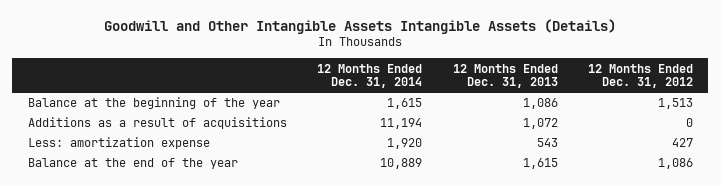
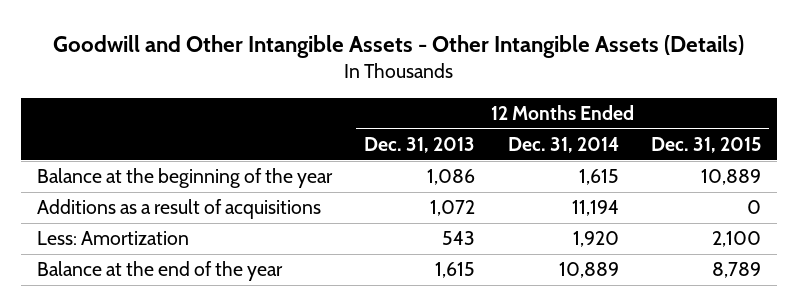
- Goodwill and Other Intangible Assets Intangible Assets (Details)
+ Goodwill and Other Intangible Assets - Other Intangible Assets (Details)
- | 12 Months Ended Dec. 31, 2014 | 12 Months Ended Dec. 31, 2013 | 12 Months Ended Dec. 31, 2012
+ | 12 Months Ended Dec. 31, 2013 | 12 Months Ended Dec. 31, 2014 | 12 Months Ended Dec. 31, 2015
- Less: amortization expense | 1,920 | 543 | 427
+ Less: Amortization | 543 | 1,920 | 2,100

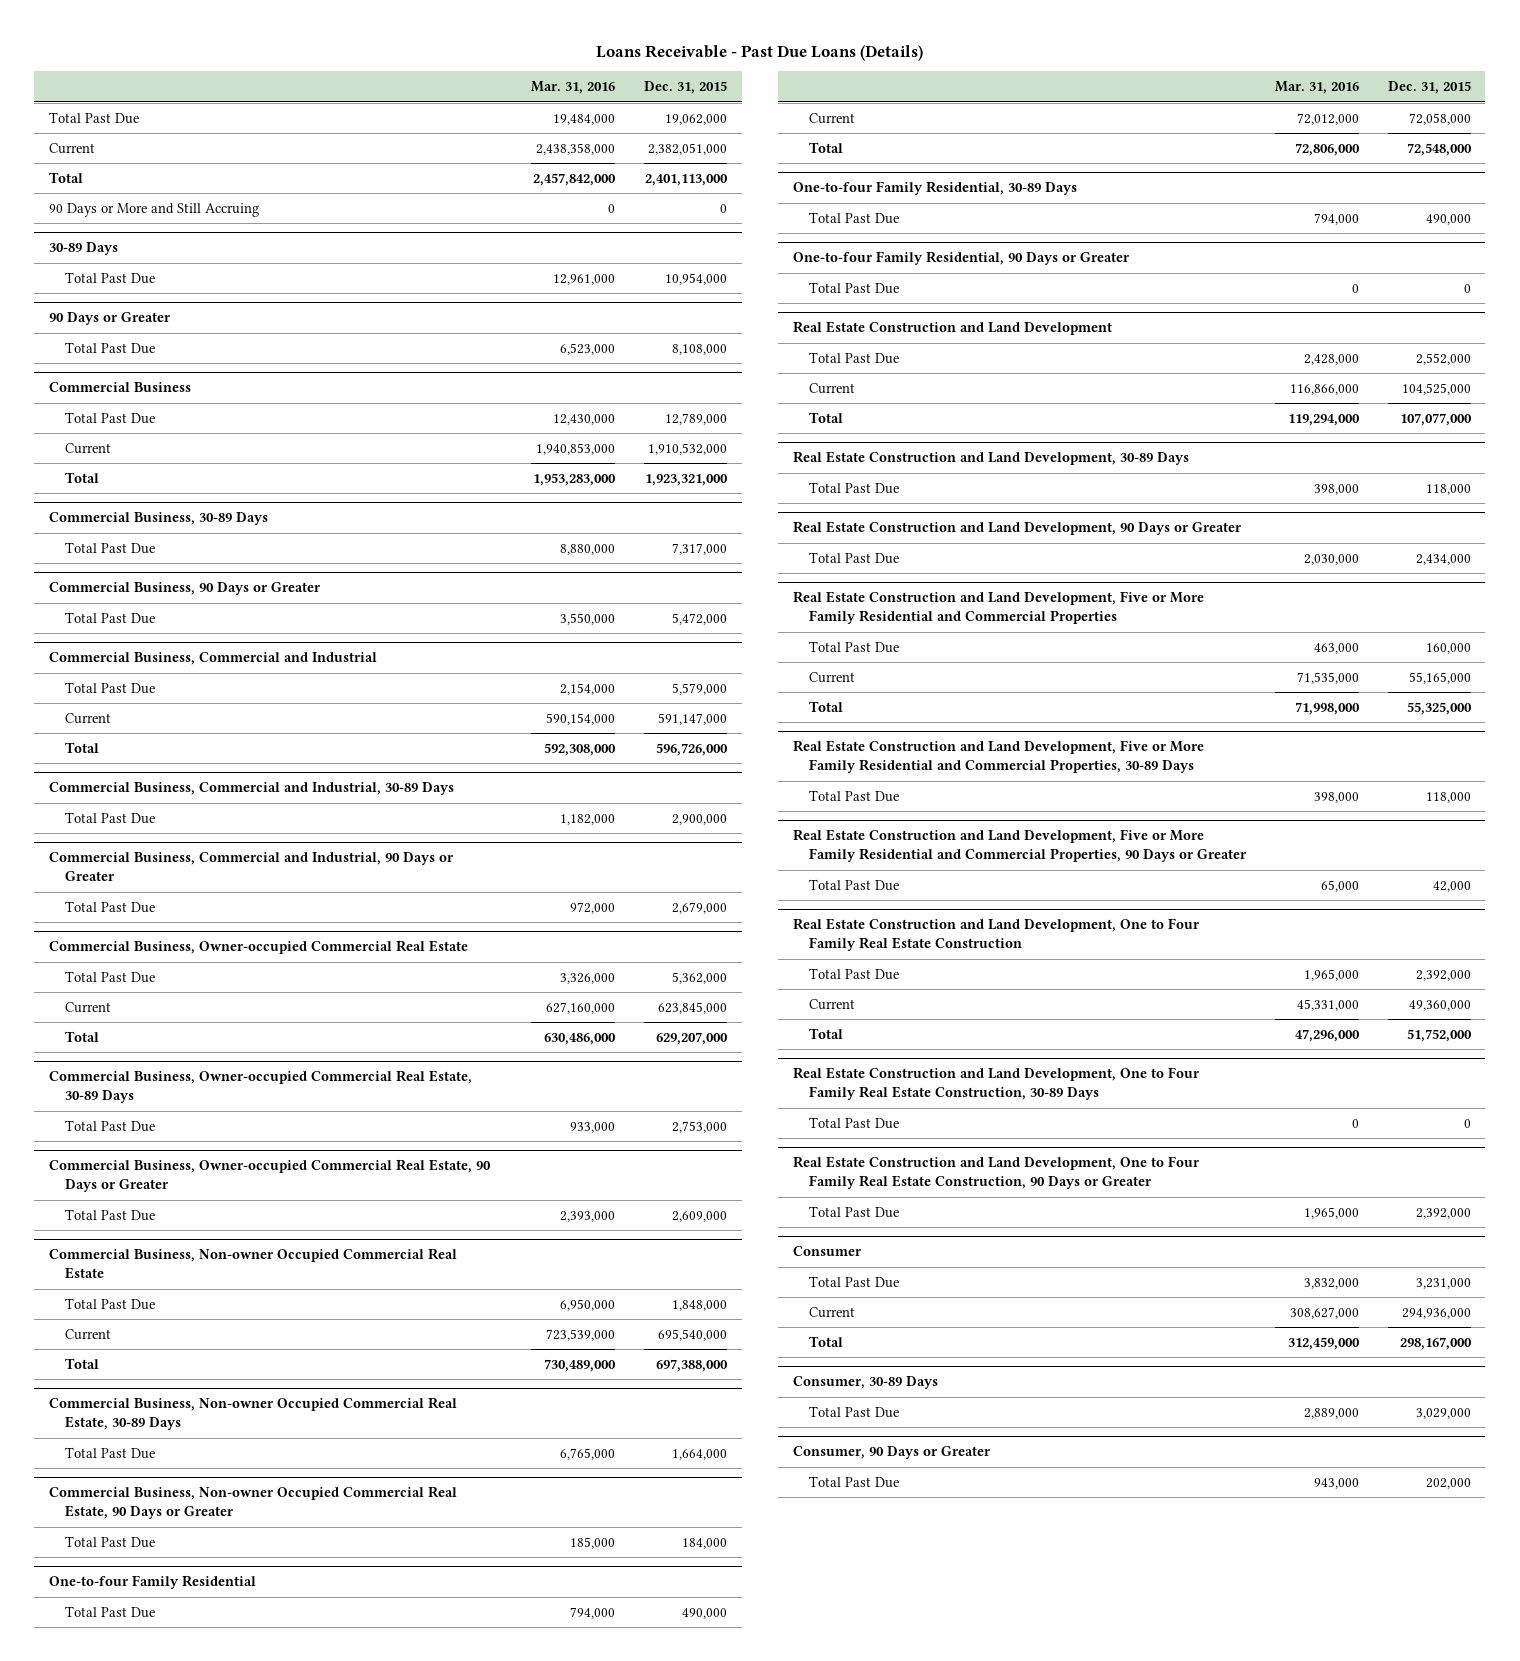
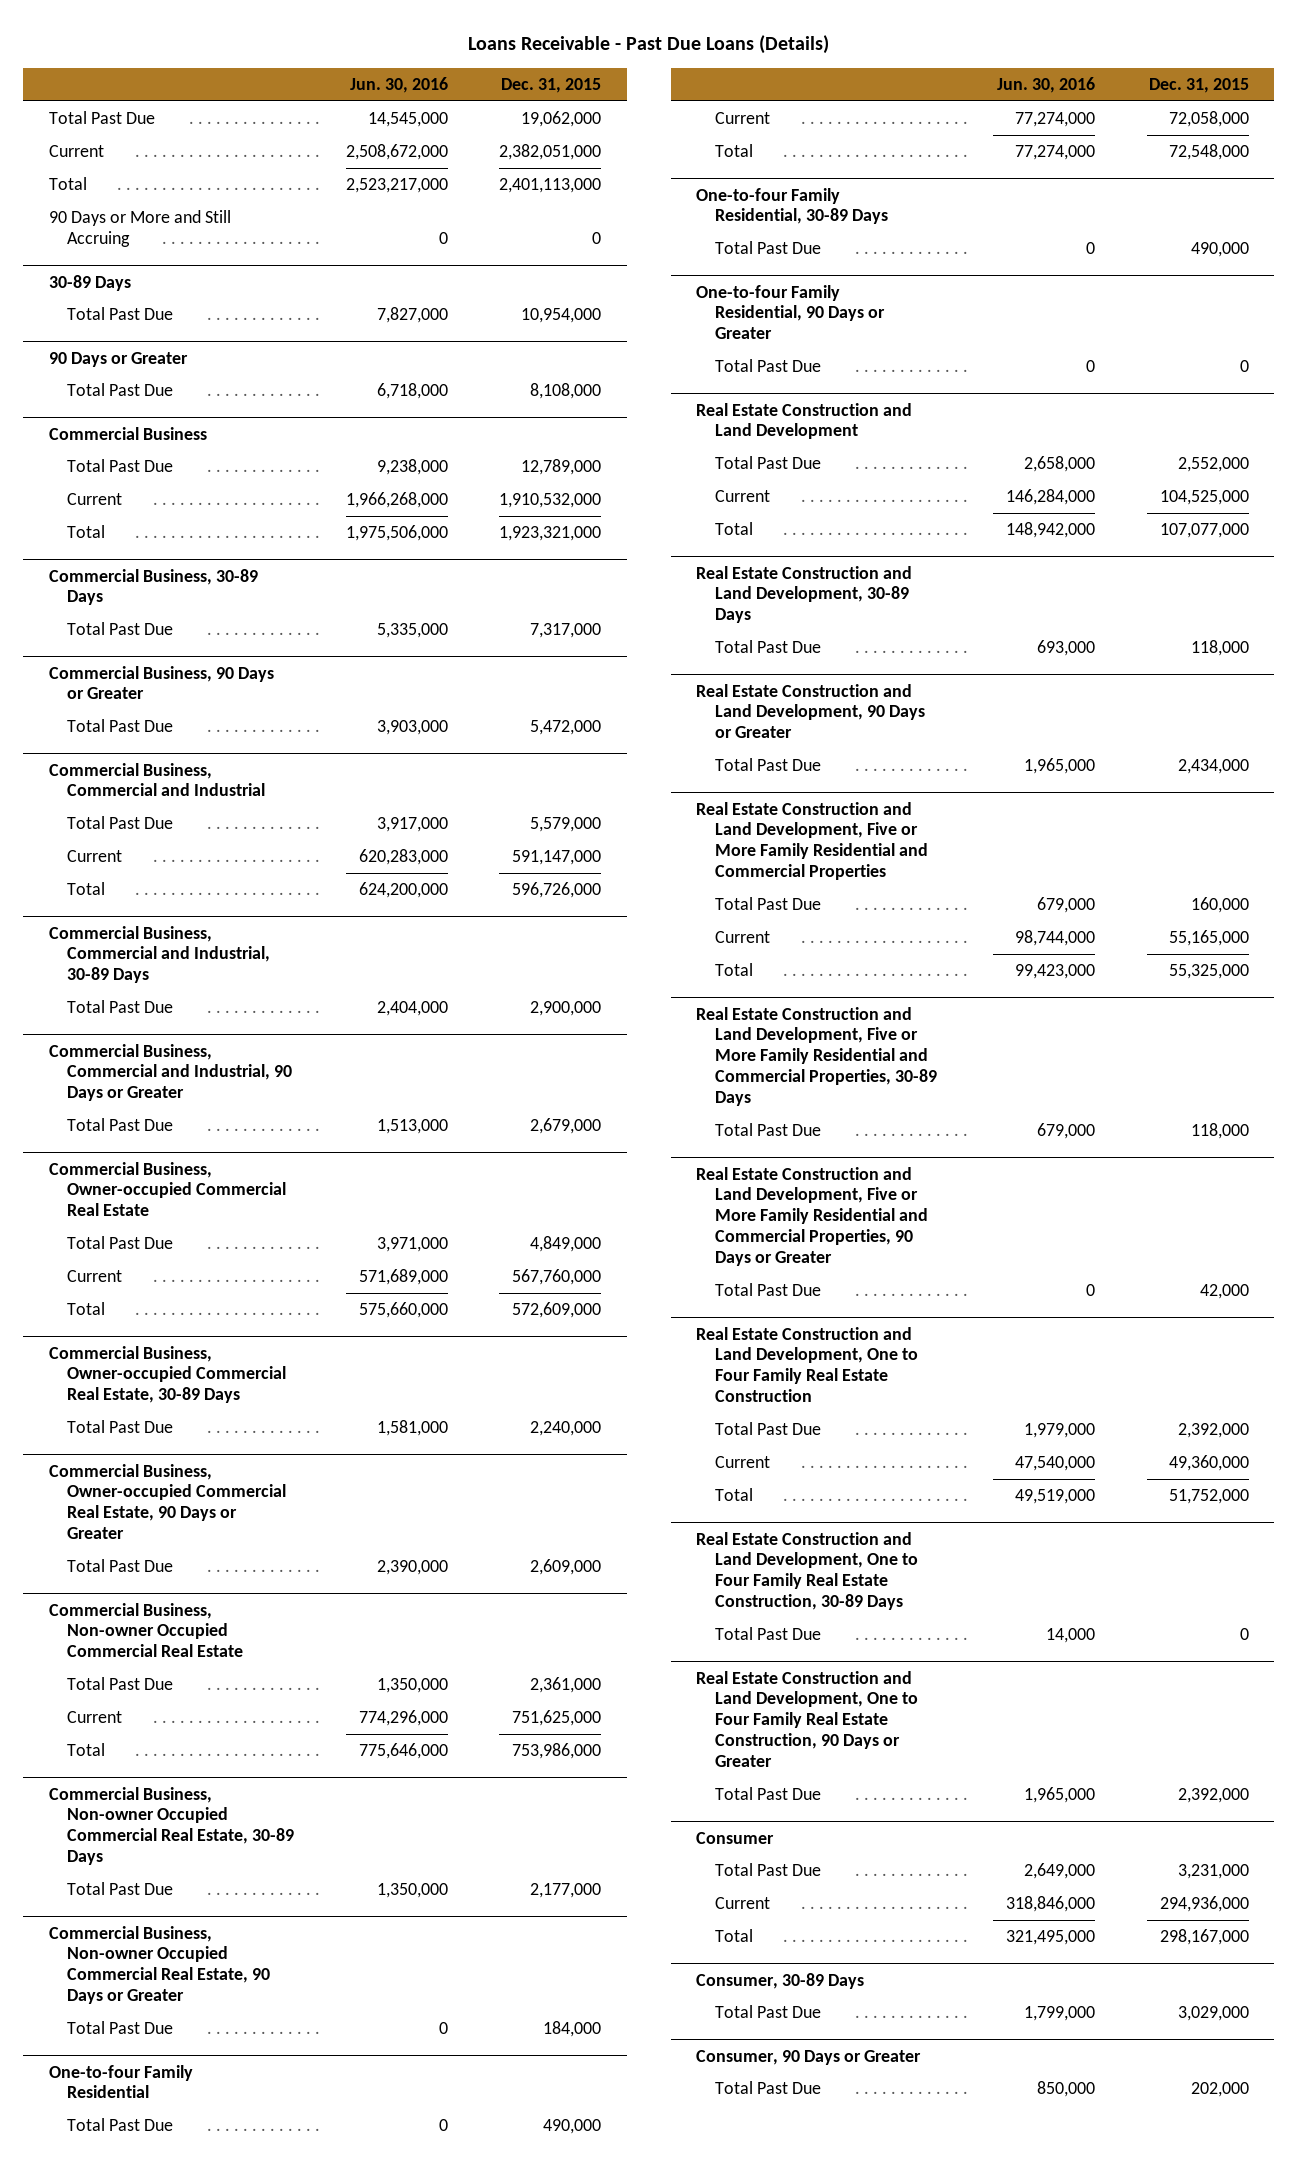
- | Mar. 31, 2016 | Dec. 31, 2015
+ | Jun. 30, 2016 | Dec. 31, 2015
@ Commercial Business, Owner-occupied Commercial Real Estate
- Total Past Due | 3,326,000 | 5,362,000
- Current | 627,160,000 | 623,845,000
- Total | 630,486,000 | 629,207,000
+ Total Past Due | 3,971,000 | 4,849,000
+ Current | 571,689,000 | 567,760,000
+ Total | 575,660,000 | 572,609,000
@ Commercial Business, Owner-occupied Commercial Real Estate, 30-89 Days
- Total Past Due | 933,000 | 2,753,000
+ Total Past Due | 1,581,000 | 2,240,000
@ Commercial Business, Non-owner Occupied Commercial Real Estate
- Total Past Due | 6,950,000 | 1,848,000
- Current | 723,539,000 | 695,540,000
- Total | 730,489,000 | 697,388,000
+ Total Past Due | 1,350,000 | 2,361,000
+ Current | 774,296,000 | 751,625,000
+ Total | 775,646,000 | 753,986,000
@ Commercial Business, Non-owner Occupied Commercial Real Estate, 30-89 Days
- Total Past Due | 6,765,000 | 1,664,000
+ Total Past Due | 1,350,000 | 2,177,000

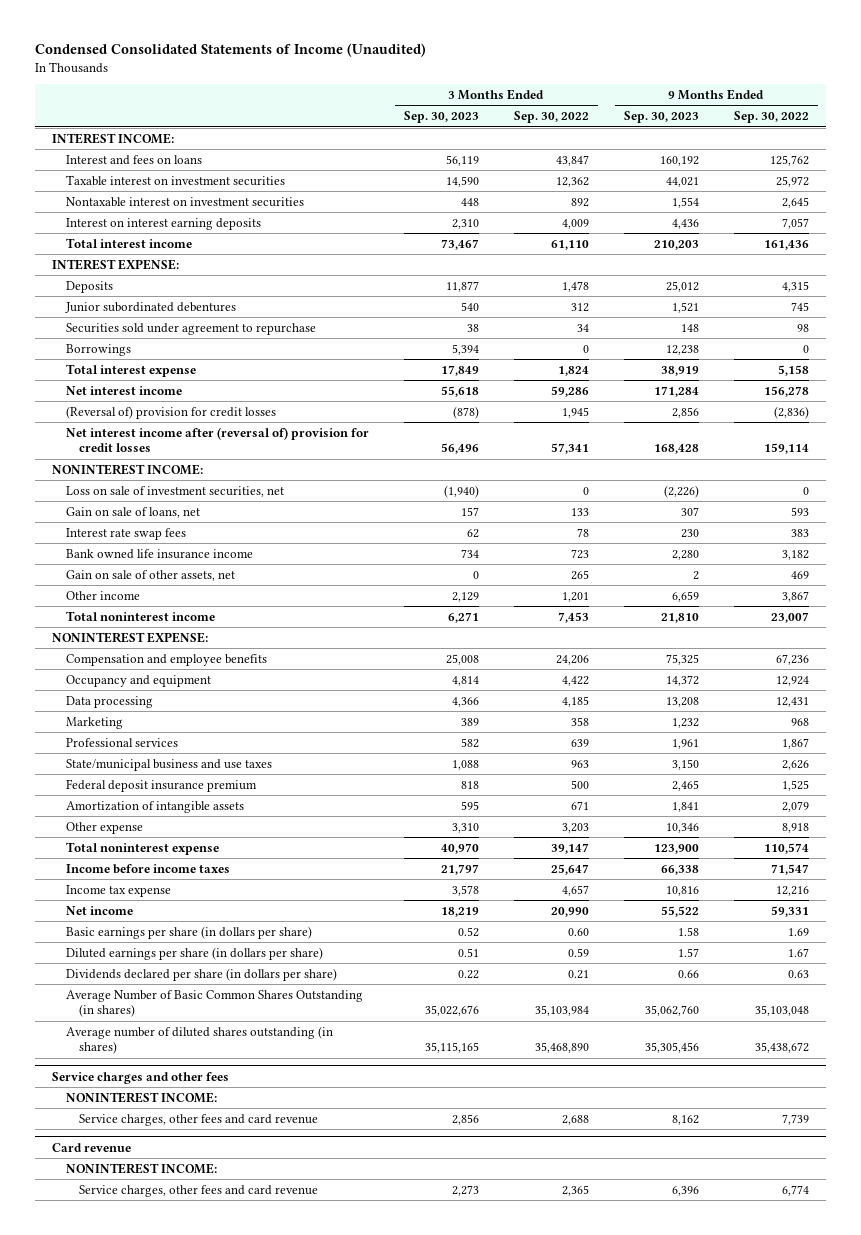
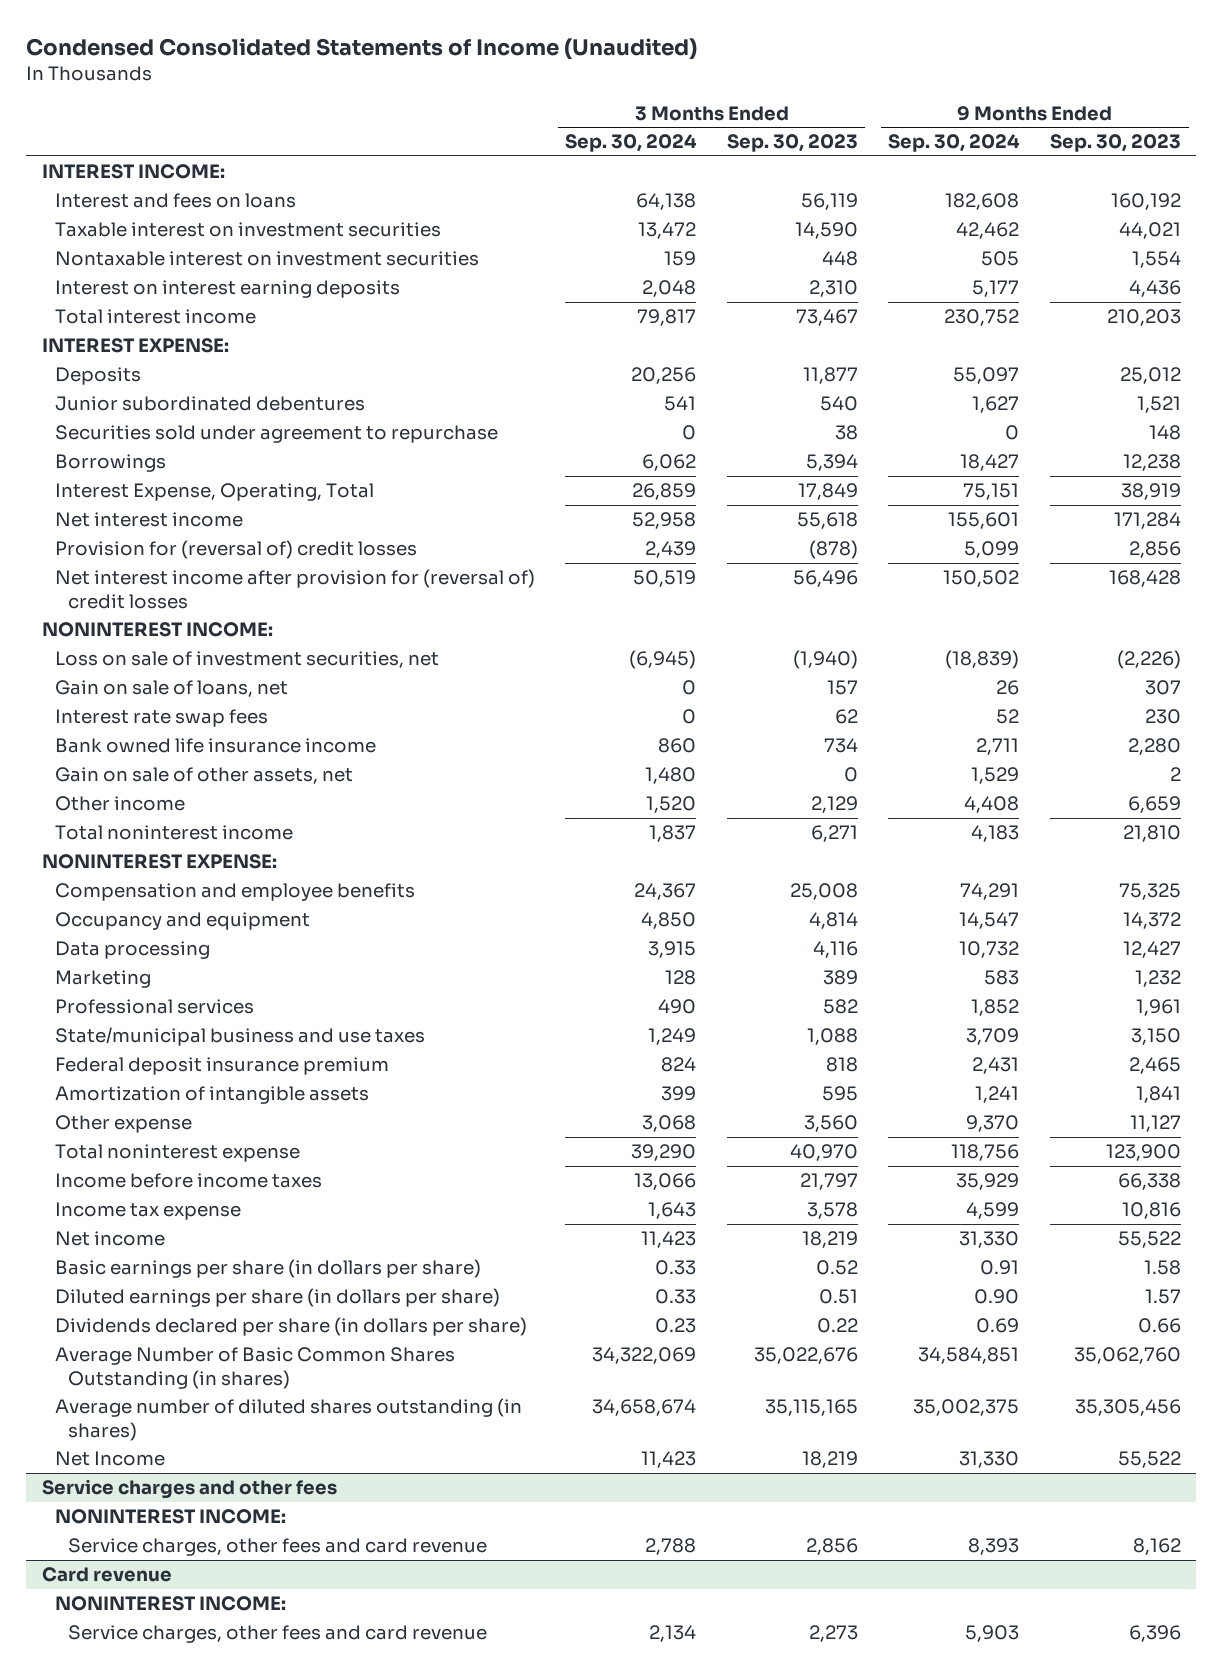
- | 3 Months Ended Sep. 30, 2023 | 3 Months Ended Sep. 30, 2022 | 9 Months Ended Sep. 30, 2023 | 9 Months Ended Sep. 30, 2022
+ | 3 Months Ended Sep. 30, 2024 | 3 Months Ended Sep. 30, 2023 | 9 Months Ended Sep. 30, 2024 | 9 Months Ended Sep. 30, 2023
- Total interest expense | 17,849 | 1,824 | 38,919 | 5,158
+ Interest Expense, Operating, Total | 26,859 | 17,849 | 75,151 | 38,919
- (Reversal of) provision for credit losses | (878) | 1,945 | 2,856 | (2,836)
- Net interest income after (reversal of) provision for credit losses | 56,496 | 57,341 | 168,428 | 159,114
+ Provision for (reversal of) credit losses | 2,439 | (878) | 5,099 | 2,856
+ Net interest income after provision for (reversal of) credit losses | 50,519 | 56,496 | 150,502 | 168,428
- Data processing | 4,366 | 4,185 | 13,208 | 12,431
+ Data processing | 3,915 | 4,116 | 10,732 | 12,427
- Other expense | 3,310 | 3,203 | 10,346 | 8,918
+ Other expense | 3,068 | 3,560 | 9,370 | 11,127
+ Net Income | 11,423 | 18,219 | 31,330 | 55,522

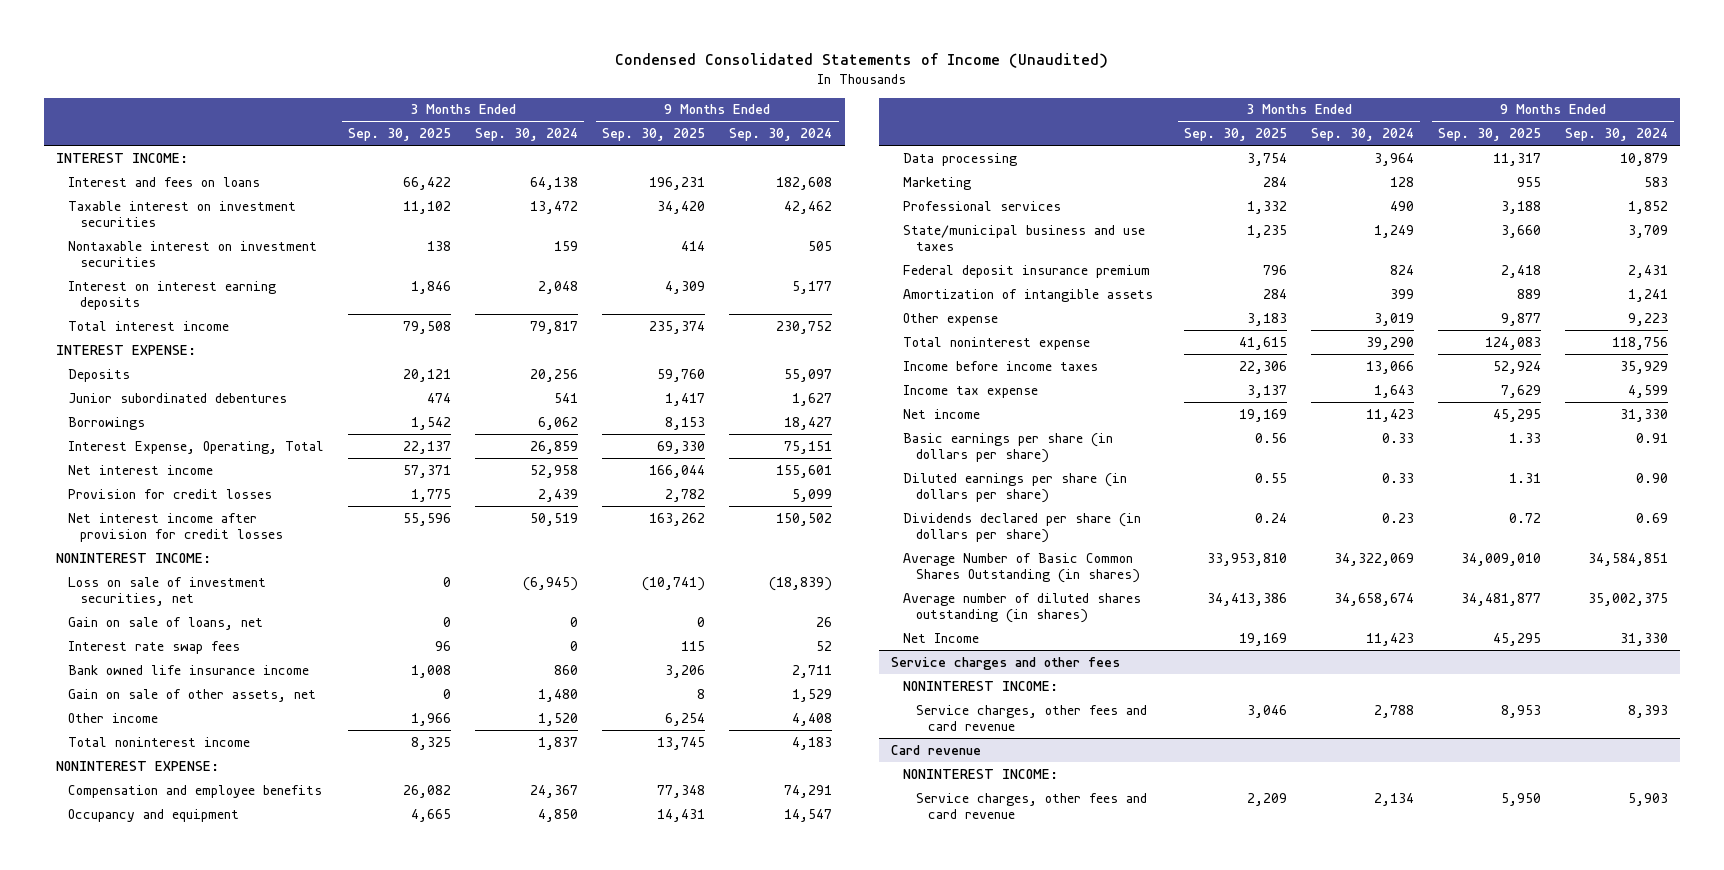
- | 3 Months Ended Sep. 30, 2024 | 3 Months Ended Sep. 30, 2023 | 9 Months Ended Sep. 30, 2024 | 9 Months Ended Sep. 30, 2023
+ | 3 Months Ended Sep. 30, 2025 | 3 Months Ended Sep. 30, 2024 | 9 Months Ended Sep. 30, 2025 | 9 Months Ended Sep. 30, 2024
- Securities sold under agreement to repurchase | 0 | 38 | 0 | 148
- Provision for (reversal of) credit losses | 2,439 | (878) | 5,099 | 2,856
- Net interest income after provision for (reversal of) credit losses | 50,519 | 56,496 | 150,502 | 168,428
+ Provision for credit losses | 1,775 | 2,439 | 2,782 | 5,099
+ Net interest income after provision for credit losses | 55,596 | 50,519 | 163,262 | 150,502
- Data processing | 3,915 | 4,116 | 10,732 | 12,427
+ Data processing | 3,754 | 3,964 | 11,317 | 10,879
- Other expense | 3,068 | 3,560 | 9,370 | 11,127
+ Other expense | 3,183 | 3,019 | 9,877 | 9,223

